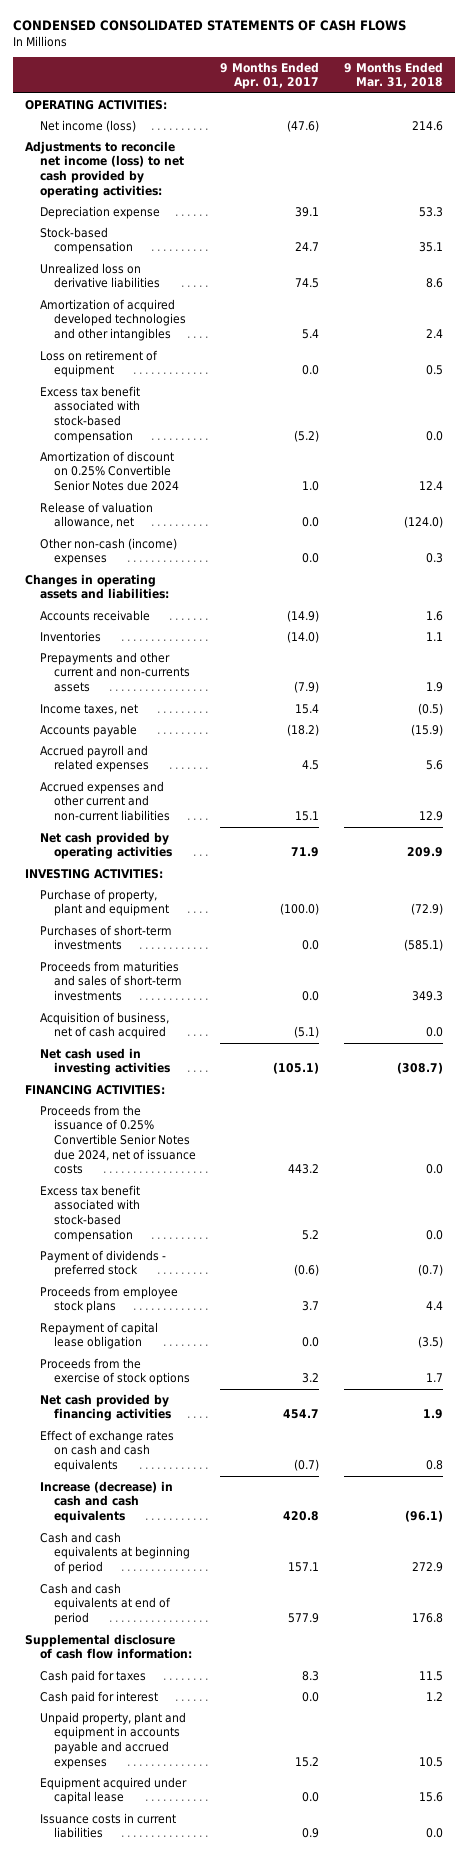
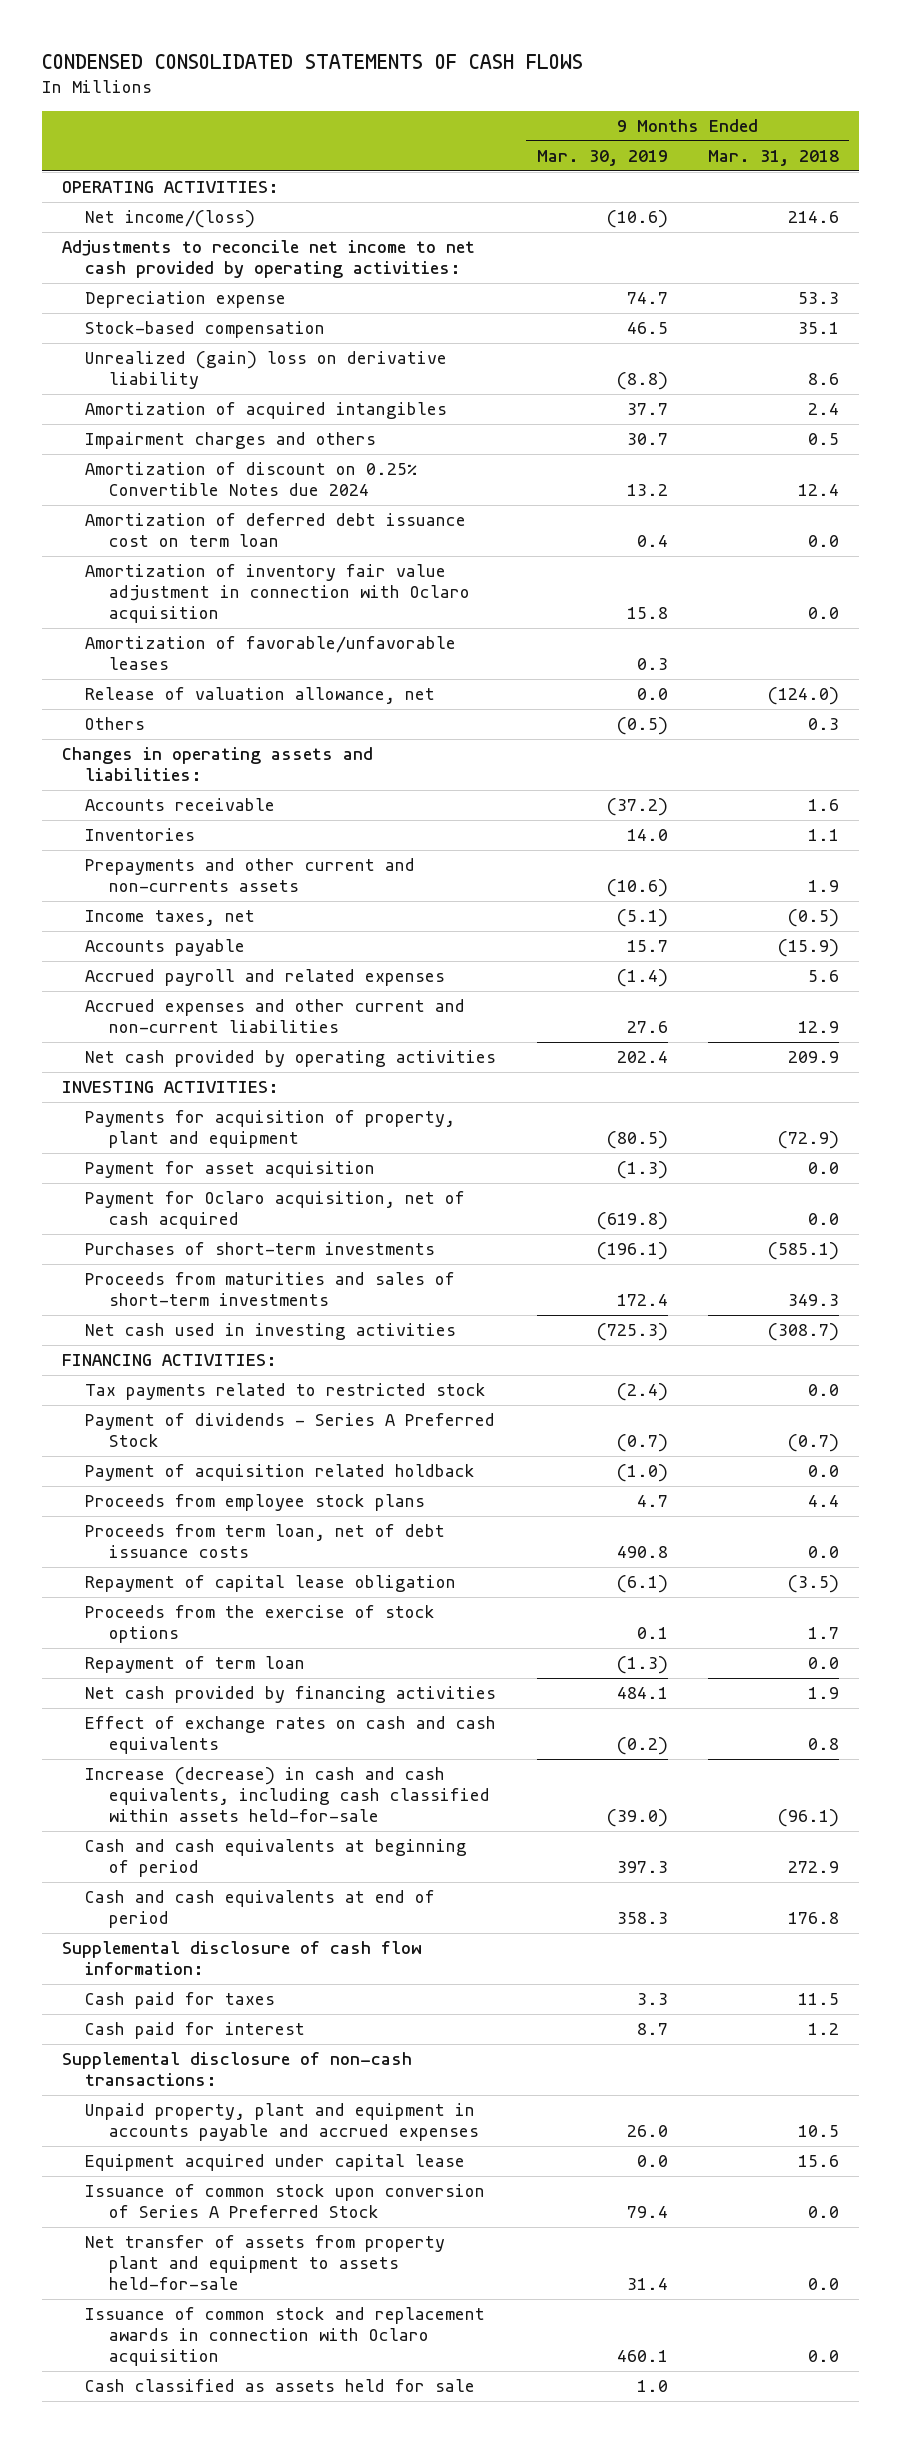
- | 9 Months Ended Apr. 01, 2017 | 9 Months Ended Mar. 31, 2018
+ | 9 Months Ended Mar. 30, 2019 | 9 Months Ended Mar. 31, 2018
- Net income (loss) | (47.6) | 214.6
- Adjustments to reconcile net income (loss) to net cash provided by operating activities:
+ Net income/(loss) | (10.6) | 214.6
+ Adjustments to reconcile net income to net cash provided by operating activities:
- Unrealized loss on derivative liabilities | 74.5 | 8.6
- Amortization of acquired developed technologies and other intangibles | 5.4 | 2.4
- Loss on retirement of equipment | 0.0 | 0.5
- Excess tax benefit associated with stock-based compensation | (5.2) | 0.0
- Amortization of discount on 0.25% Convertible Senior Notes due 2024 | 1.0 | 12.4
+ Unrealized (gain) loss on derivative liability | (8.8) | 8.6
+ Amortization of acquired intangibles | 37.7 | 2.4
+ Impairment charges and others | 30.7 | 0.5
+ Amortization of discount on 0.25% Convertible Notes due 2024 | 13.2 | 12.4
+ Amortization of deferred debt issuance cost on term loan | 0.4 | 0.0
+ Amortization of inventory fair value adjustment in connection with Oclaro acquisition | 15.8 | 0.0
+ Amortization of favorable/unfavorable leases | 0.3 |
- Other non-cash (income) expenses | 0.0 | 0.3
+ Others | (0.5) | 0.3
- Purchase of property, plant and equipment | (100.0) | (72.9)
+ Payments for acquisition of property, plant and equipment | (80.5) | (72.9)
+ Payment for asset acquisition | (1.3) | 0.0
+ Payment for Oclaro acquisition, net of cash acquired | (619.8) | 0.0
- Acquisition of business, net of cash acquired | (5.1) | 0.0
- Proceeds from the issuance of 0.25% Convertible Senior Notes due 2024, net of issuance costs | 443.2 | 0.0
- Excess tax benefit associated with stock-based compensation | 5.2 | 0.0
- Payment of dividends - preferred stock | (0.6) | (0.7)
+ Tax payments related to restricted stock | (2.4) | 0.0
+ Payment of dividends - Series A Preferred Stock | (0.7) | (0.7)
+ Payment of acquisition related holdback | (1.0) | 0.0
+ Proceeds from term loan, net of debt issuance costs | 490.8 | 0.0
+ Repayment of term loan | (1.3) | 0.0
- Increase (decrease) in cash and cash equivalents | 420.8 | (96.1)
+ Increase (decrease) in cash and cash equivalents, including cash classified within assets held-for-sale | (39.0) | (96.1)
+ Supplemental disclosure of non-cash transactions:
- Issuance costs in current liabilities | 0.9 | 0.0
+ Issuance of common stock upon conversion of Series A Preferred Stock | 79.4 | 0.0
+ Net transfer of assets from property plant and equipment to assets held-for-sale | 31.4 | 0.0
+ Issuance of common stock and replacement awards in connection with Oclaro acquisition | 460.1 | 0.0
+ Cash classified as assets held for sale | 1.0 |

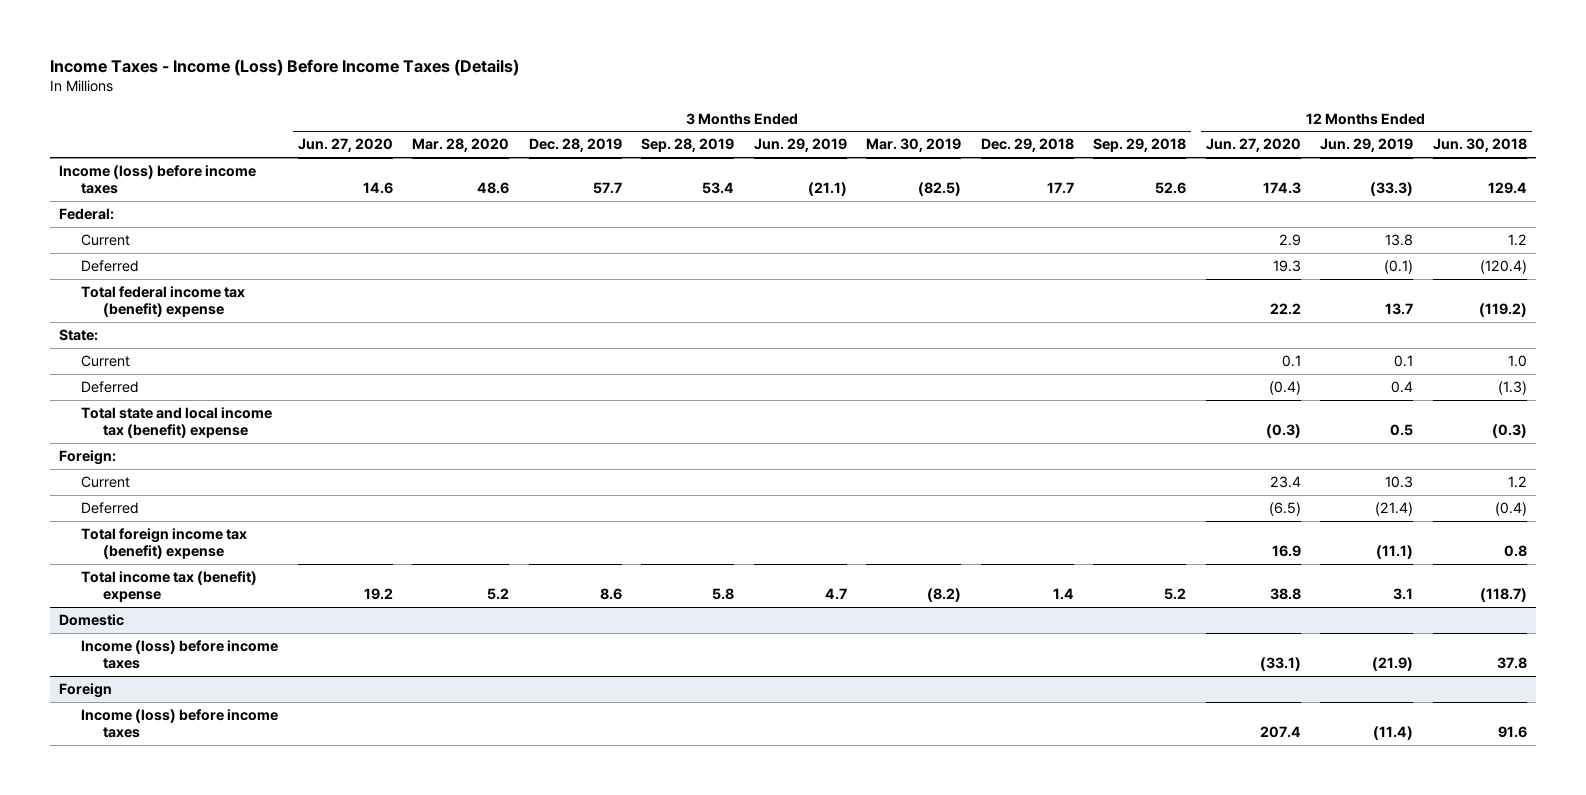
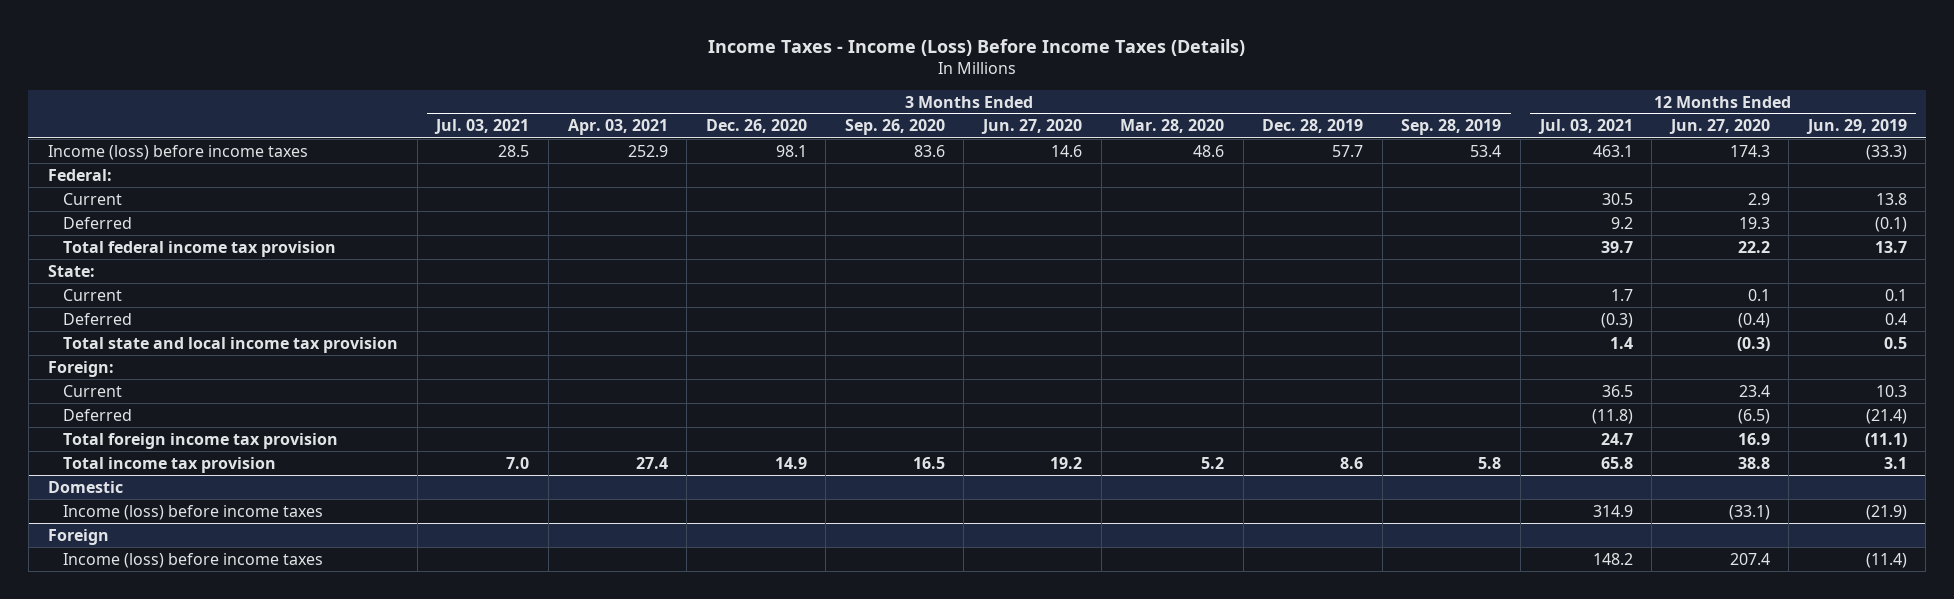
- | 3 Months Ended Jun. 27, 2020 | 3 Months Ended Mar. 28, 2020 | 3 Months Ended Dec. 28, 2019 | 3 Months Ended Sep. 28, 2019 | 3 Months Ended Jun. 29, 2019 | 3 Months Ended Mar. 30, 2019 | 3 Months Ended Dec. 29, 2018 | 3 Months Ended Sep. 29, 2018 | 12 Months Ended Jun. 27, 2020 | 12 Months Ended Jun. 29, 2019 | 12 Months Ended Jun. 30, 2018
+ | 3 Months Ended Jul. 03, 2021 | 3 Months Ended Apr. 03, 2021 | 3 Months Ended Dec. 26, 2020 | 3 Months Ended Sep. 26, 2020 | 3 Months Ended Jun. 27, 2020 | 3 Months Ended Mar. 28, 2020 | 3 Months Ended Dec. 28, 2019 | 3 Months Ended Sep. 28, 2019 | 12 Months Ended Jul. 03, 2021 | 12 Months Ended Jun. 27, 2020 | 12 Months Ended Jun. 29, 2019
- Total federal income tax (benefit) expense | | | | | | | | | 22.2 | 13.7 | (119.2)
+ Total federal income tax provision | | | | | | | | | 39.7 | 22.2 | 13.7
- Total state and local income tax (benefit) expense | | | | | | | | | (0.3) | 0.5 | (0.3)
+ Total state and local income tax provision | | | | | | | | | 1.4 | (0.3) | 0.5
- Total foreign income tax (benefit) expense | | | | | | | | | 16.9 | (11.1) | 0.8
- Total income tax (benefit) expense | 19.2 | 5.2 | 8.6 | 5.8 | 4.7 | (8.2) | 1.4 | 5.2 | 38.8 | 3.1 | (118.7)
+ Total foreign income tax provision | | | | | | | | | 24.7 | 16.9 | (11.1)
+ Total income tax provision | 7.0 | 27.4 | 14.9 | 16.5 | 19.2 | 5.2 | 8.6 | 5.8 | 65.8 | 38.8 | 3.1

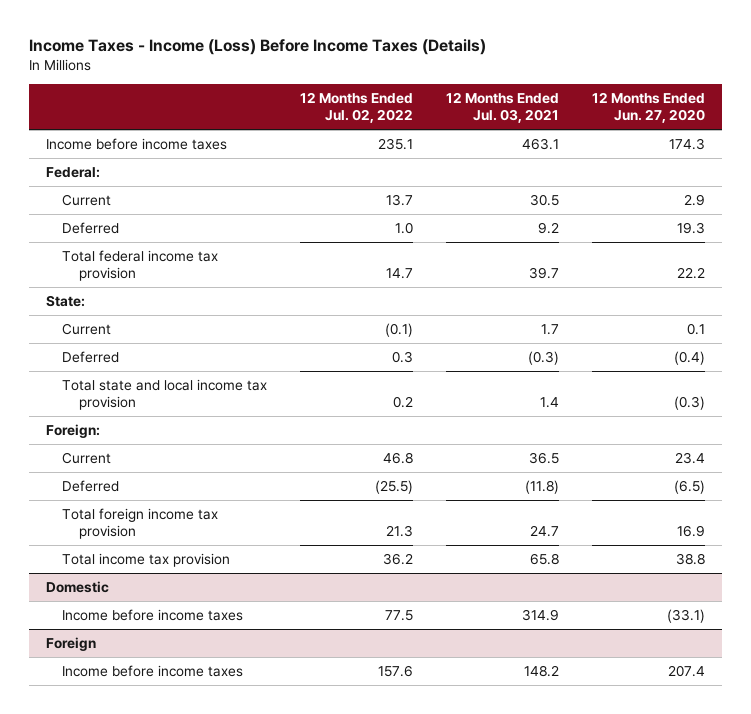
- | 3 Months Ended Jul. 03, 2021 | 3 Months Ended Apr. 03, 2021 | 3 Months Ended Dec. 26, 2020 | 3 Months Ended Sep. 26, 2020 | 3 Months Ended Jun. 27, 2020 | 3 Months Ended Mar. 28, 2020 | 3 Months Ended Dec. 28, 2019 | 3 Months Ended Sep. 28, 2019 | 12 Months Ended Jul. 03, 2021 | 12 Months Ended Jun. 27, 2020 | 12 Months Ended Jun. 29, 2019
+ | 12 Months Ended Jul. 02, 2022 | 12 Months Ended Jul. 03, 2021 | 12 Months Ended Jun. 27, 2020
- Income (loss) before income taxes | 28.5 | 252.9 | 98.1 | 83.6 | 14.6 | 48.6 | 57.7 | 53.4 | 463.1 | 174.3 | (33.3)
+ Income before income taxes | 235.1 | 463.1 | 174.3
@ Domestic
- Income (loss) before income taxes | | | | | | | | | 314.9 | (33.1) | (21.9)
+ Income before income taxes | 77.5 | 314.9 | (33.1)
@ Foreign
- Income (loss) before income taxes | | | | | | | | | 148.2 | 207.4 | (11.4)
+ Income before income taxes | 157.6 | 148.2 | 207.4

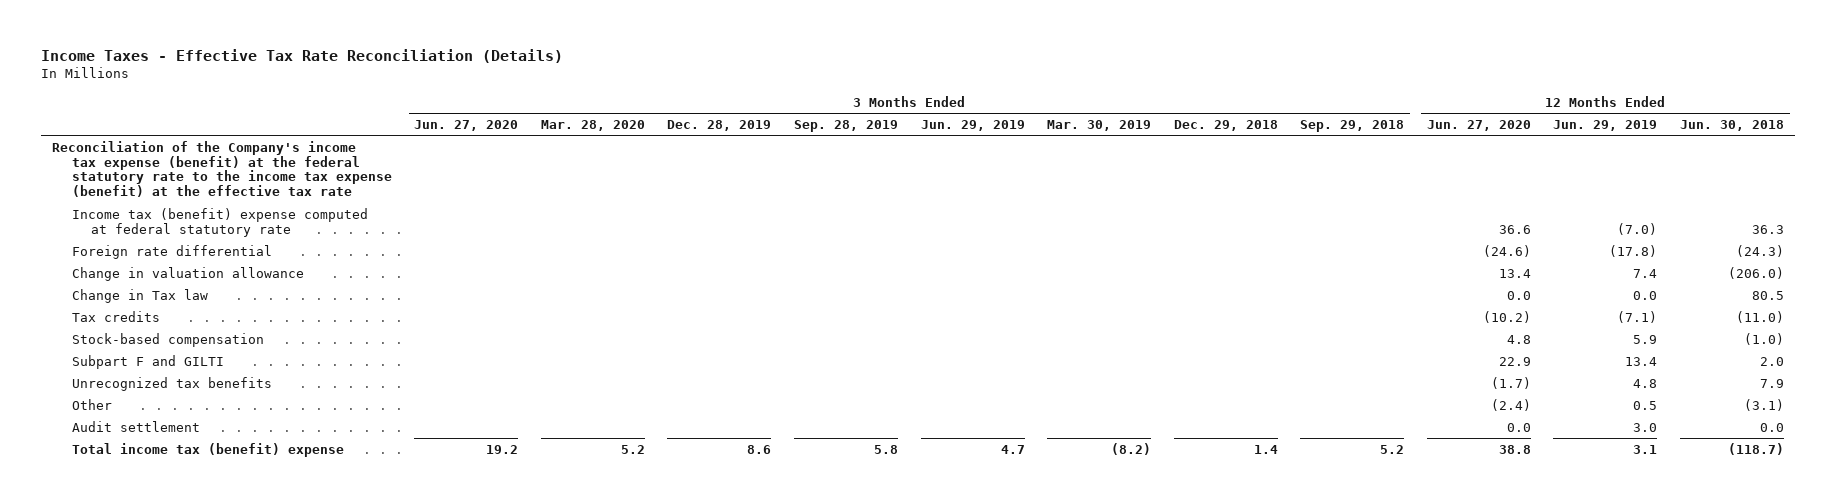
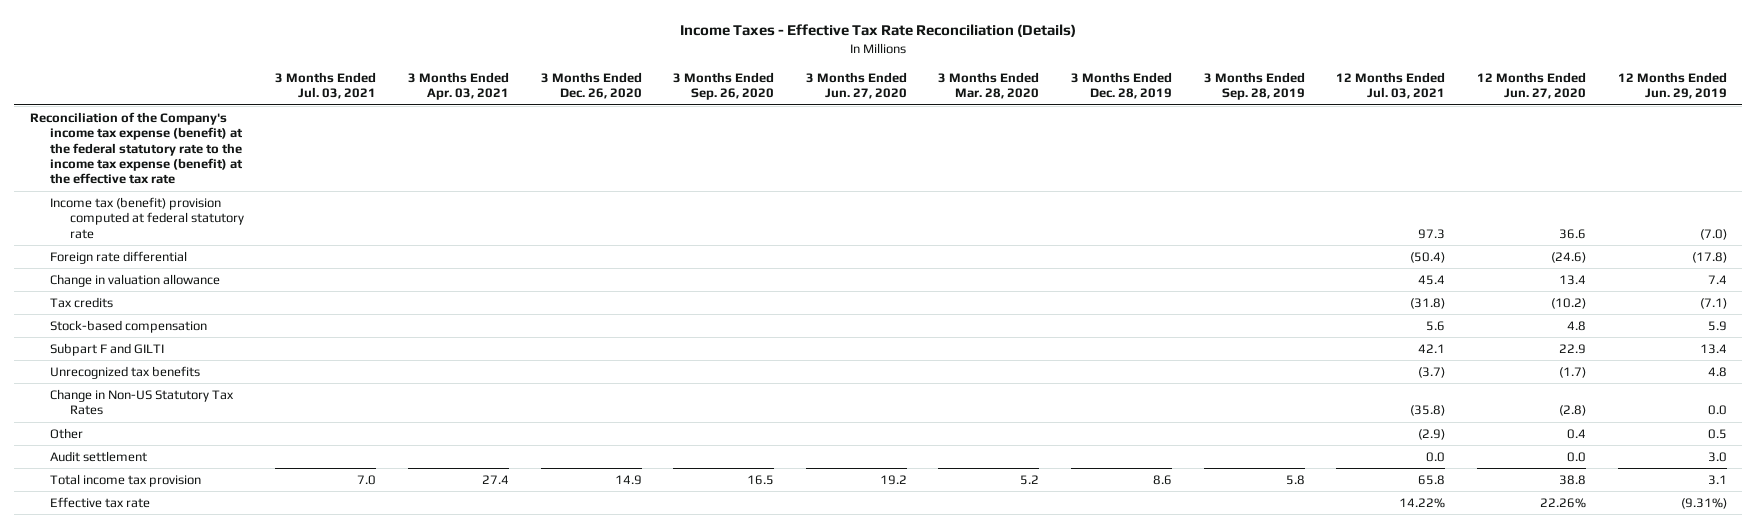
- | 3 Months Ended Jun. 27, 2020 | 3 Months Ended Mar. 28, 2020 | 3 Months Ended Dec. 28, 2019 | 3 Months Ended Sep. 28, 2019 | 3 Months Ended Jun. 29, 2019 | 3 Months Ended Mar. 30, 2019 | 3 Months Ended Dec. 29, 2018 | 3 Months Ended Sep. 29, 2018 | 12 Months Ended Jun. 27, 2020 | 12 Months Ended Jun. 29, 2019 | 12 Months Ended Jun. 30, 2018
+ | 3 Months Ended Jul. 03, 2021 | 3 Months Ended Apr. 03, 2021 | 3 Months Ended Dec. 26, 2020 | 3 Months Ended Sep. 26, 2020 | 3 Months Ended Jun. 27, 2020 | 3 Months Ended Mar. 28, 2020 | 3 Months Ended Dec. 28, 2019 | 3 Months Ended Sep. 28, 2019 | 12 Months Ended Jul. 03, 2021 | 12 Months Ended Jun. 27, 2020 | 12 Months Ended Jun. 29, 2019
- Income tax (benefit) expense computed at federal statutory rate | | | | | | | | | 36.6 | (7.0) | 36.3
+ Income tax (benefit) provision computed at federal statutory rate | | | | | | | | | 97.3 | 36.6 | (7.0)
- Change in Tax law | | | | | | | | | 0.0 | 0.0 | 80.5
- Other | | | | | | | | | (2.4) | 0.5 | (3.1)
+ Change in Non-US Statutory Tax Rates | | | | | | | | | (35.8) | (2.8) | 0.0
+ Other | | | | | | | | | (2.9) | 0.4 | 0.5
- Total income tax (benefit) expense | 19.2 | 5.2 | 8.6 | 5.8 | 4.7 | (8.2) | 1.4 | 5.2 | 38.8 | 3.1 | (118.7)
+ Total income tax provision | 7.0 | 27.4 | 14.9 | 16.5 | 19.2 | 5.2 | 8.6 | 5.8 | 65.8 | 38.8 | 3.1
+ Effective tax rate | | | | | | | | | 14.22% | 22.26% | (9.31%)

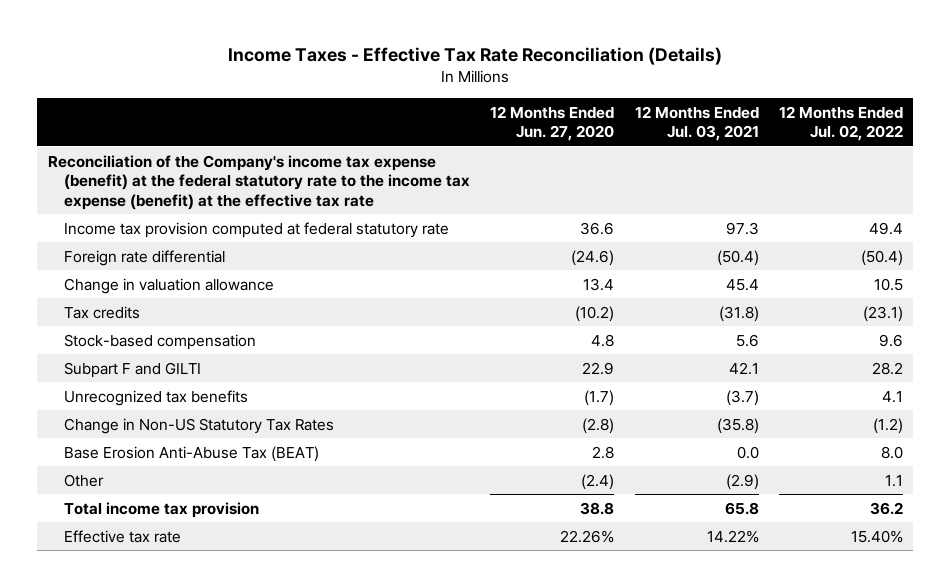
- | 3 Months Ended Jul. 03, 2021 | 3 Months Ended Apr. 03, 2021 | 3 Months Ended Dec. 26, 2020 | 3 Months Ended Sep. 26, 2020 | 3 Months Ended Jun. 27, 2020 | 3 Months Ended Mar. 28, 2020 | 3 Months Ended Dec. 28, 2019 | 3 Months Ended Sep. 28, 2019 | 12 Months Ended Jul. 03, 2021 | 12 Months Ended Jun. 27, 2020 | 12 Months Ended Jun. 29, 2019
+ | 12 Months Ended Jun. 27, 2020 | 12 Months Ended Jul. 03, 2021 | 12 Months Ended Jul. 02, 2022
- Income tax (benefit) provision computed at federal statutory rate | | | | | | | | | 97.3 | 36.6 | (7.0)
+ Income tax provision computed at federal statutory rate | 36.6 | 97.3 | 49.4
- Other | | | | | | | | | (2.9) | 0.4 | 0.5
- Audit settlement | | | | | | | | | 0.0 | 0.0 | 3.0
+ Base Erosion Anti-Abuse Tax (BEAT) | 2.8 | 0.0 | 8.0
+ Other | (2.4) | (2.9) | 1.1

